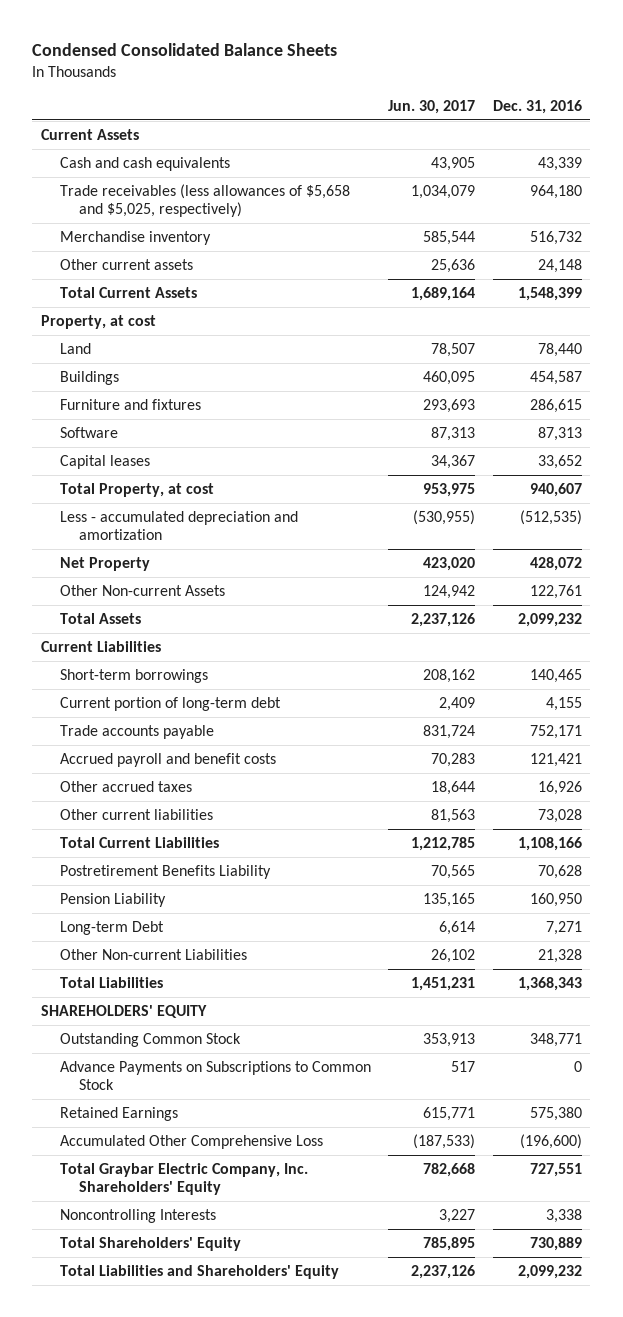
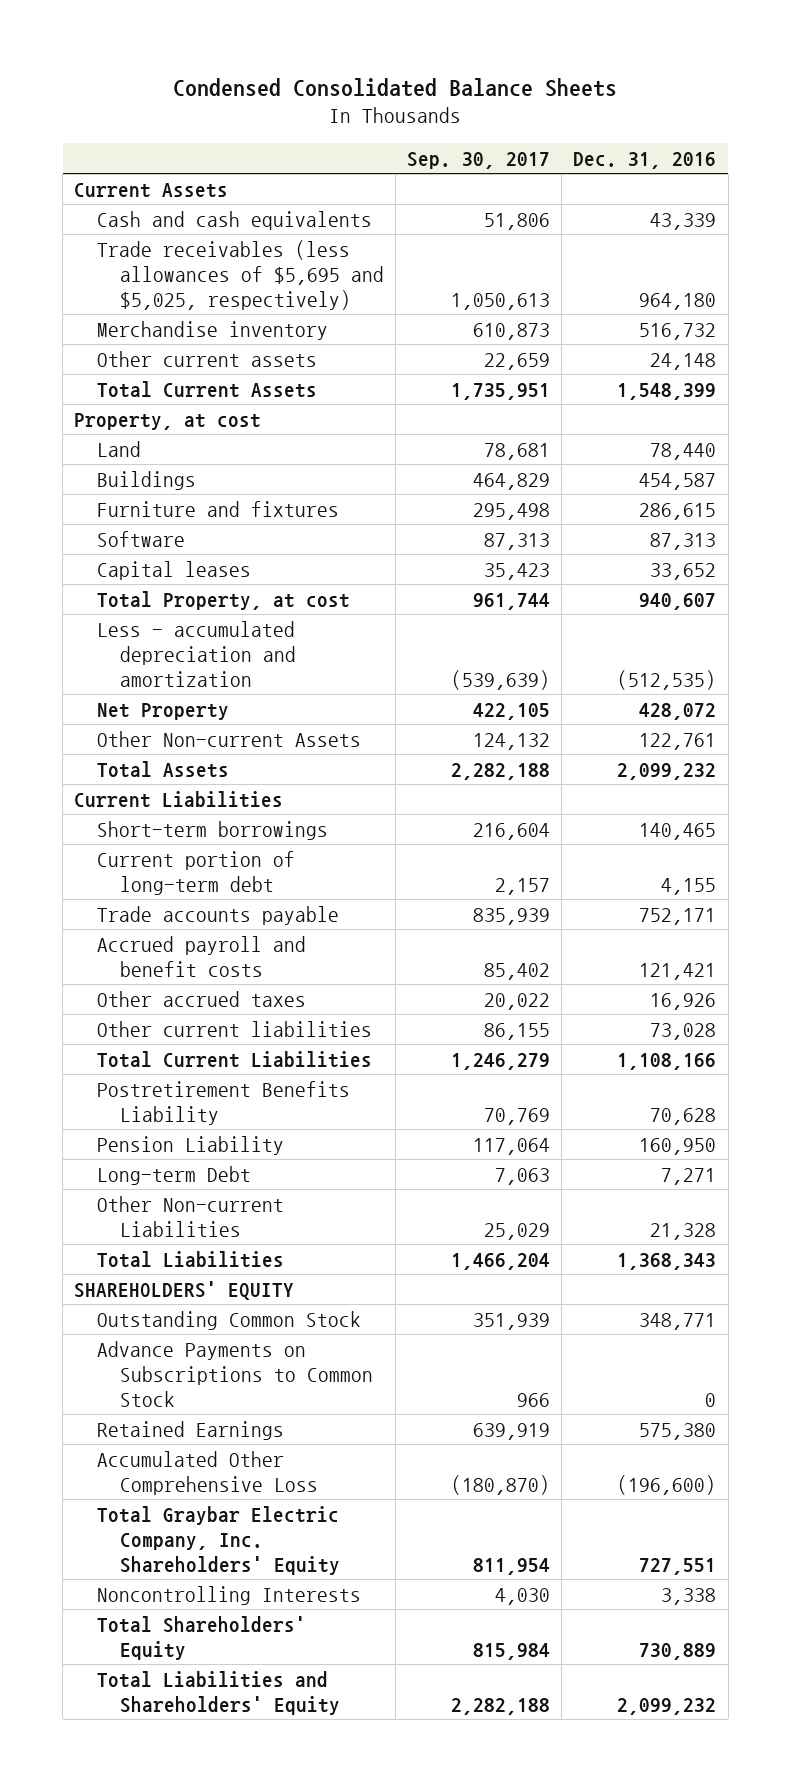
- | Jun. 30, 2017 | Dec. 31, 2016
+ | Sep. 30, 2017 | Dec. 31, 2016
- Trade receivables (less allowances of $5,658 and $5,025, respectively) | 1,034,079 | 964,180
+ Trade receivables (less allowances of $5,695 and $5,025, respectively) | 1,050,613 | 964,180

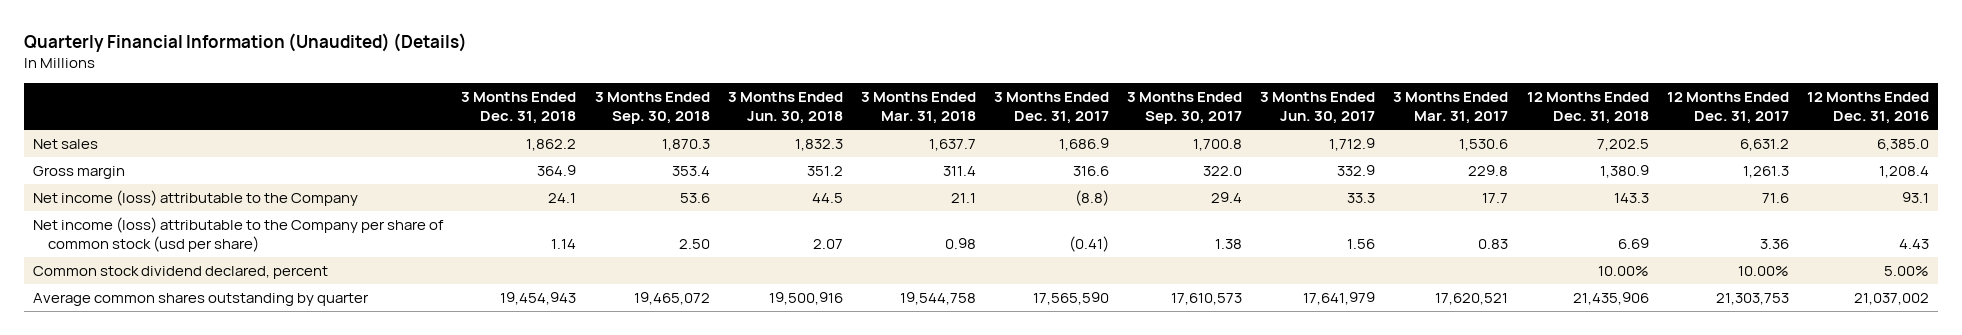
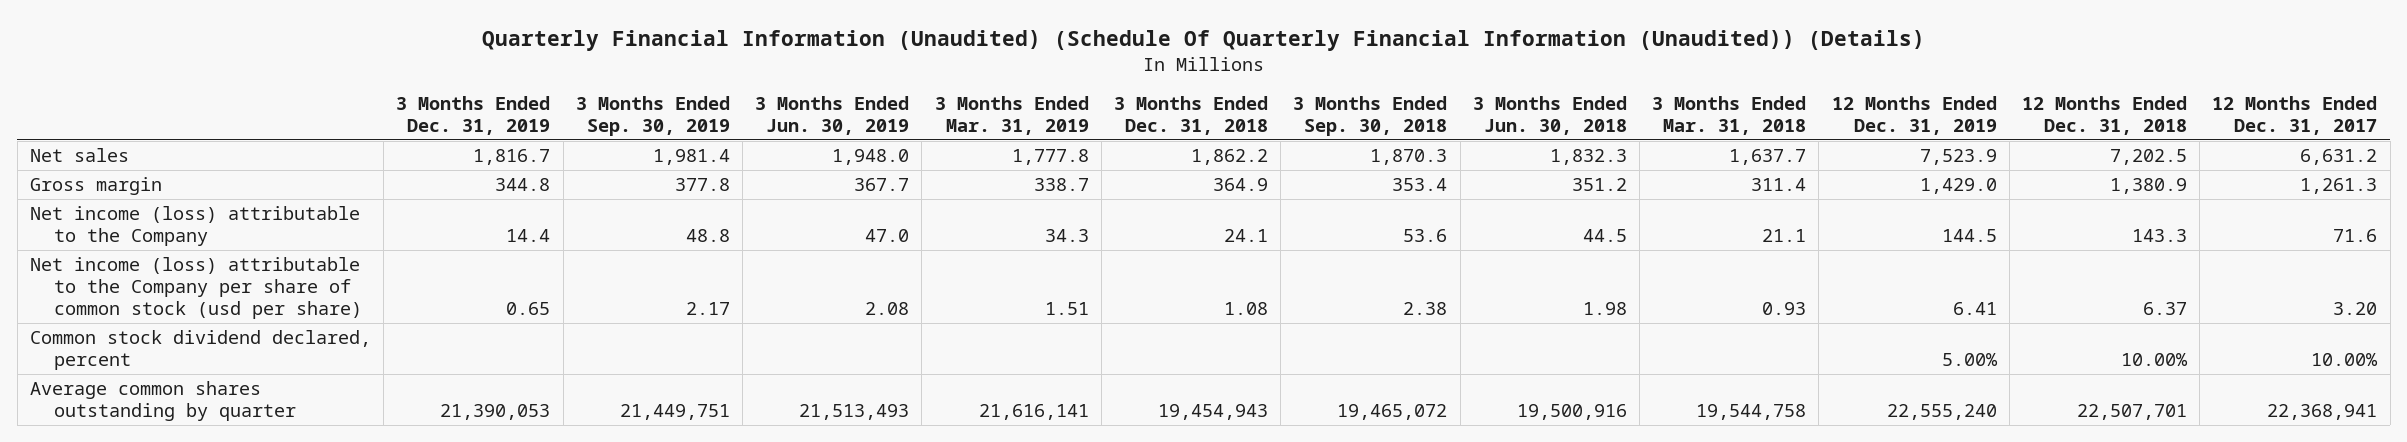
- Quarterly Financial Information (Unaudited) (Details)
+ Quarterly Financial Information (Unaudited) (Schedule Of Quarterly Financial Information (Unaudited)) (Details)
- | 3 Months Ended Dec. 31, 2018 | 3 Months Ended Sep. 30, 2018 | 3 Months Ended Jun. 30, 2018 | 3 Months Ended Mar. 31, 2018 | 3 Months Ended Dec. 31, 2017 | 3 Months Ended Sep. 30, 2017 | 3 Months Ended Jun. 30, 2017 | 3 Months Ended Mar. 31, 2017 | 12 Months Ended Dec. 31, 2018 | 12 Months Ended Dec. 31, 2017 | 12 Months Ended Dec. 31, 2016
+ | 3 Months Ended Dec. 31, 2019 | 3 Months Ended Sep. 30, 2019 | 3 Months Ended Jun. 30, 2019 | 3 Months Ended Mar. 31, 2019 | 3 Months Ended Dec. 31, 2018 | 3 Months Ended Sep. 30, 2018 | 3 Months Ended Jun. 30, 2018 | 3 Months Ended Mar. 31, 2018 | 12 Months Ended Dec. 31, 2019 | 12 Months Ended Dec. 31, 2018 | 12 Months Ended Dec. 31, 2017
- Net income (loss) attributable to the Company per share of common stock (usd per share) | 1.14 | 2.50 | 2.07 | 0.98 | (0.41) | 1.38 | 1.56 | 0.83 | 6.69 | 3.36 | 4.43
+ Net income (loss) attributable to the Company per share of common stock (usd per share) | 0.65 | 2.17 | 2.08 | 1.51 | 1.08 | 2.38 | 1.98 | 0.93 | 6.41 | 6.37 | 3.20
- Average common shares outstanding by quarter | 19,454,943 | 19,465,072 | 19,500,916 | 19,544,758 | 17,565,590 | 17,610,573 | 17,641,979 | 17,620,521 | 21,435,906 | 21,303,753 | 21,037,002
+ Average common shares outstanding by quarter | 21,390,053 | 21,449,751 | 21,513,493 | 21,616,141 | 19,454,943 | 19,465,072 | 19,500,916 | 19,544,758 | 22,555,240 | 22,507,701 | 22,368,941

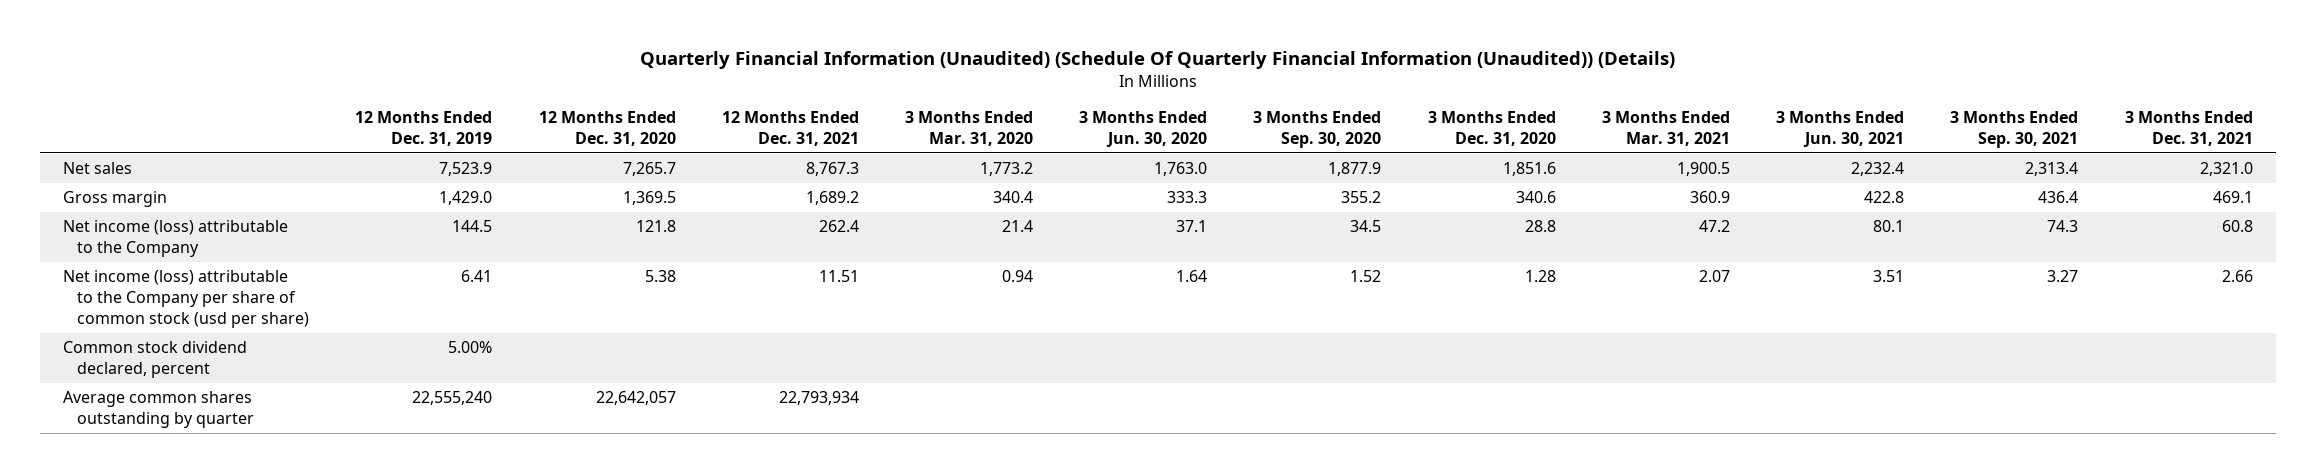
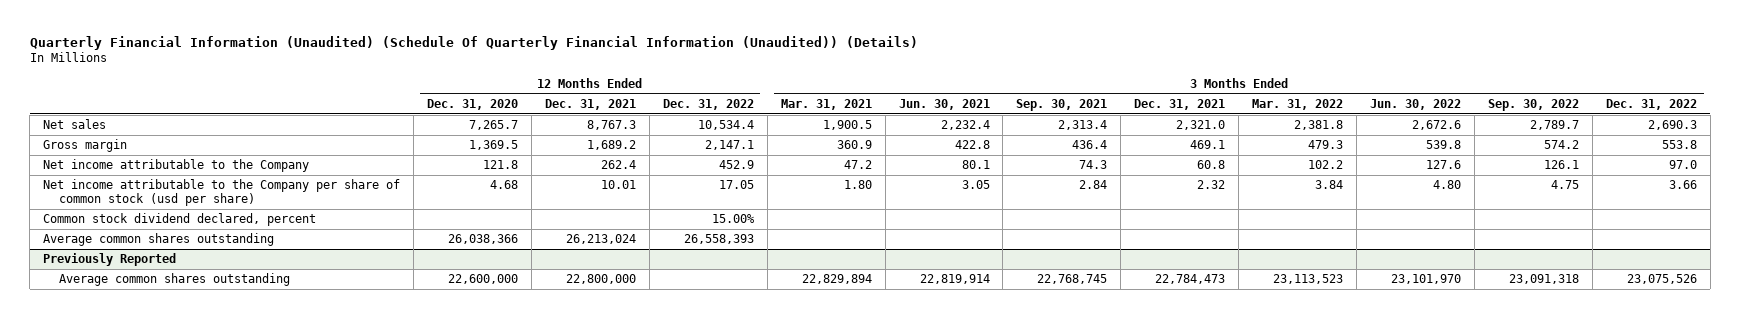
- | 12 Months Ended Dec. 31, 2019 | 12 Months Ended Dec. 31, 2020 | 12 Months Ended Dec. 31, 2021 | 3 Months Ended Mar. 31, 2020 | 3 Months Ended Jun. 30, 2020 | 3 Months Ended Sep. 30, 2020 | 3 Months Ended Dec. 31, 2020 | 3 Months Ended Mar. 31, 2021 | 3 Months Ended Jun. 30, 2021 | 3 Months Ended Sep. 30, 2021 | 3 Months Ended Dec. 31, 2021
+ | 12 Months Ended Dec. 31, 2020 | 12 Months Ended Dec. 31, 2021 | 12 Months Ended Dec. 31, 2022 | 3 Months Ended Mar. 31, 2021 | 3 Months Ended Jun. 30, 2021 | 3 Months Ended Sep. 30, 2021 | 3 Months Ended Dec. 31, 2021 | 3 Months Ended Mar. 31, 2022 | 3 Months Ended Jun. 30, 2022 | 3 Months Ended Sep. 30, 2022 | 3 Months Ended Dec. 31, 2022
- Net income (loss) attributable to the Company | 144.5 | 121.8 | 262.4 | 21.4 | 37.1 | 34.5 | 28.8 | 47.2 | 80.1 | 74.3 | 60.8
- Net income (loss) attributable to the Company per share of common stock (usd per share) | 6.41 | 5.38 | 11.51 | 0.94 | 1.64 | 1.52 | 1.28 | 2.07 | 3.51 | 3.27 | 2.66
+ Net income attributable to the Company | 121.8 | 262.4 | 452.9 | 47.2 | 80.1 | 74.3 | 60.8 | 102.2 | 127.6 | 126.1 | 97.0
+ Net income attributable to the Company per share of common stock (usd per share) | 4.68 | 10.01 | 17.05 | 1.80 | 3.05 | 2.84 | 2.32 | 3.84 | 4.80 | 4.75 | 3.66
- Average common shares outstanding by quarter | 22,555,240 | 22,642,057 | 22,793,934 | | | | | | | |
+ Average common shares outstanding | 26,038,366 | 26,213,024 | 26,558,393 | | | | | | | |
+ Previously Reported
+ Average common shares outstanding | 22,600,000 | 22,800,000 | | 22,829,894 | 22,819,914 | 22,768,745 | 22,784,473 | 23,113,523 | 23,101,970 | 23,091,318 | 23,075,526

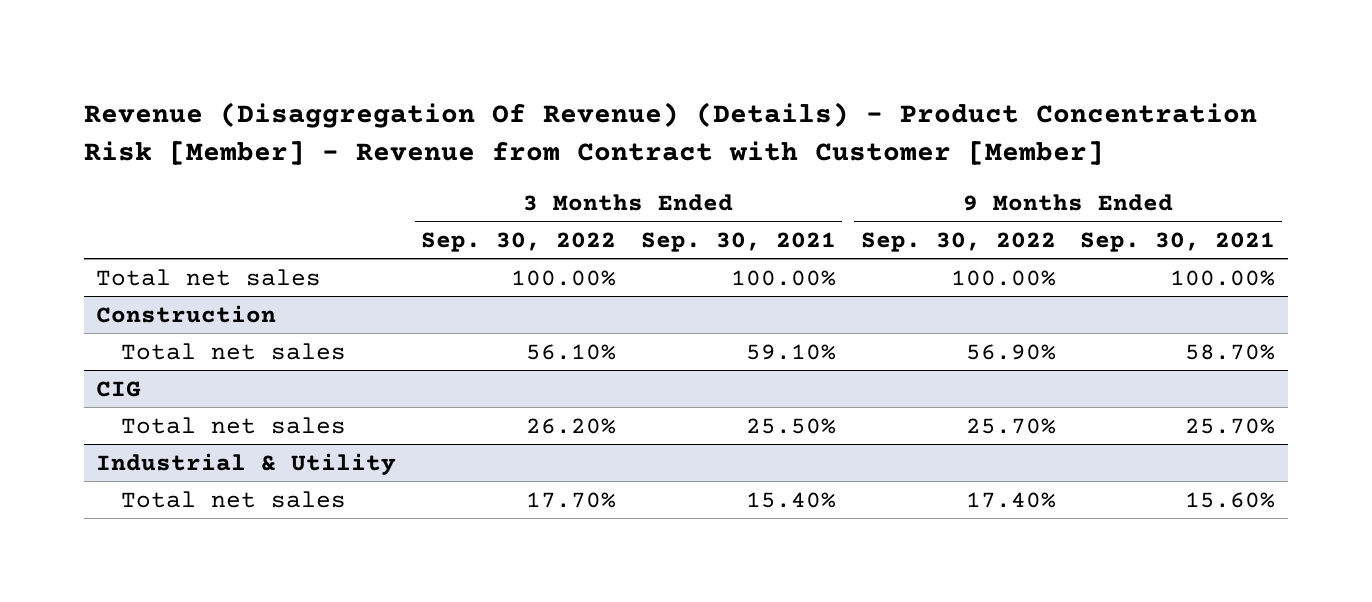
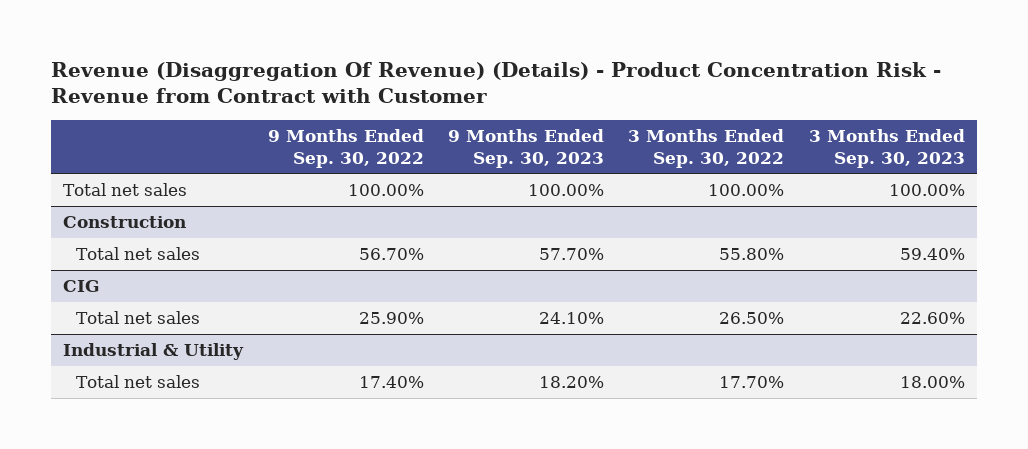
- Revenue (Disaggregation Of Revenue) (Details) - Product Concentration Risk [Member] - Revenue from Contract with Customer [Member]
+ Revenue (Disaggregation Of Revenue) (Details) - Product Concentration Risk - Revenue from Contract with Customer
- | 3 Months Ended Sep. 30, 2022 | 3 Months Ended Sep. 30, 2021 | 9 Months Ended Sep. 30, 2022 | 9 Months Ended Sep. 30, 2021
+ | 9 Months Ended Sep. 30, 2022 | 9 Months Ended Sep. 30, 2023 | 3 Months Ended Sep. 30, 2022 | 3 Months Ended Sep. 30, 2023
@ Construction
- Total net sales | 56.10% | 59.10% | 56.90% | 58.70%
+ Total net sales | 56.70% | 57.70% | 55.80% | 59.40%
@ CIG
- Total net sales | 26.20% | 25.50% | 25.70% | 25.70%
+ Total net sales | 25.90% | 24.10% | 26.50% | 22.60%

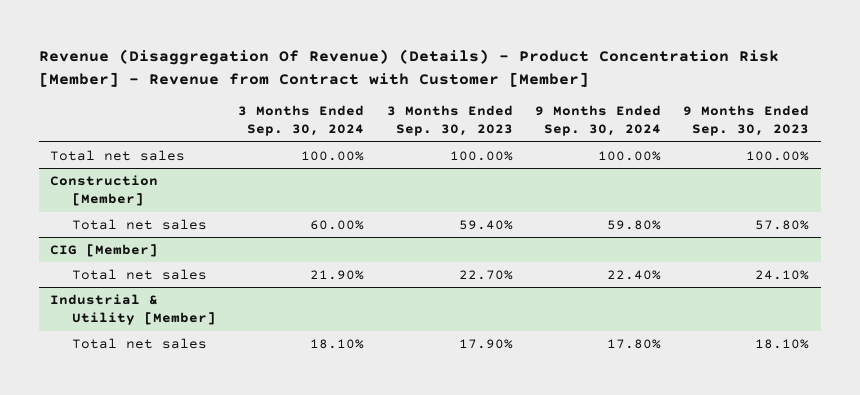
- Revenue (Disaggregation Of Revenue) (Details) - Product Concentration Risk - Revenue from Contract with Customer
+ Revenue (Disaggregation Of Revenue) (Details) - Product Concentration Risk [Member] - Revenue from Contract with Customer [Member]
- | 9 Months Ended Sep. 30, 2022 | 9 Months Ended Sep. 30, 2023 | 3 Months Ended Sep. 30, 2022 | 3 Months Ended Sep. 30, 2023
+ | 3 Months Ended Sep. 30, 2024 | 3 Months Ended Sep. 30, 2023 | 9 Months Ended Sep. 30, 2024 | 9 Months Ended Sep. 30, 2023
- Construction
- Total net sales | 56.70% | 57.70% | 55.80% | 59.40%
- CIG
- Total net sales | 25.90% | 24.10% | 26.50% | 22.60%
- Industrial & Utility
- Total net sales | 17.40% | 18.20% | 17.70% | 18.00%
+ Construction [Member]
+ Total net sales | 60.00% | 59.40% | 59.80% | 57.80%
+ CIG [Member]
+ Total net sales | 21.90% | 22.70% | 22.40% | 24.10%
+ Industrial & Utility [Member]
+ Total net sales | 18.10% | 17.90% | 17.80% | 18.10%

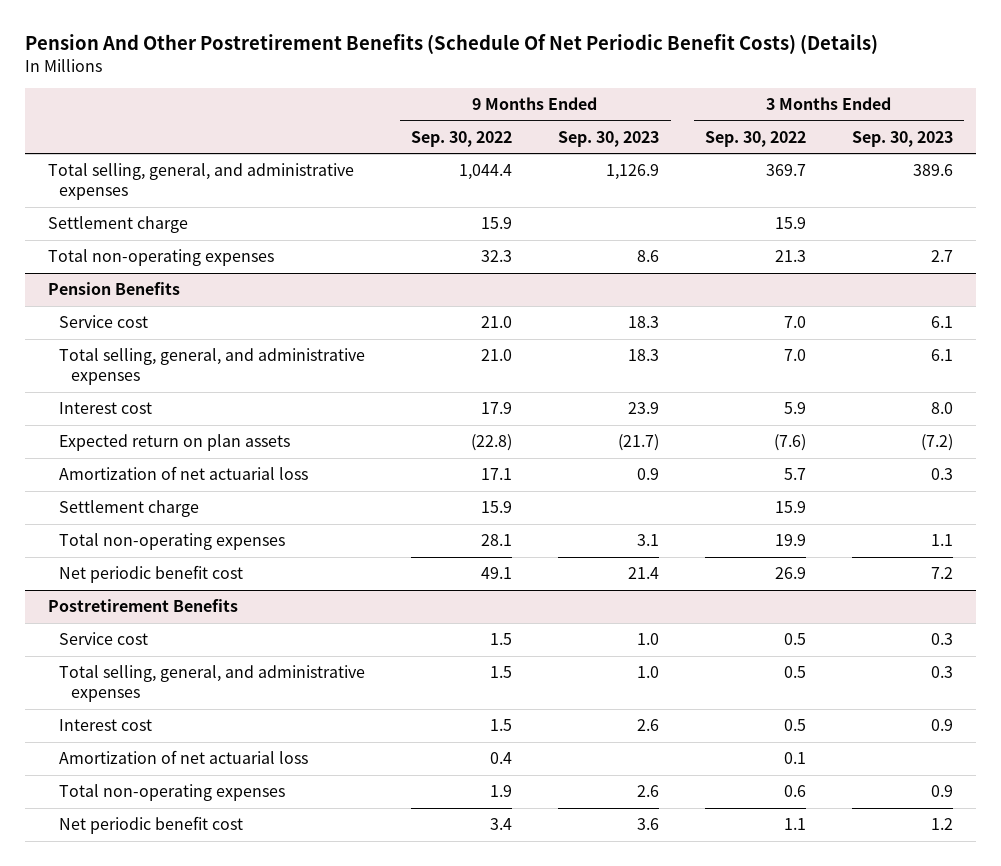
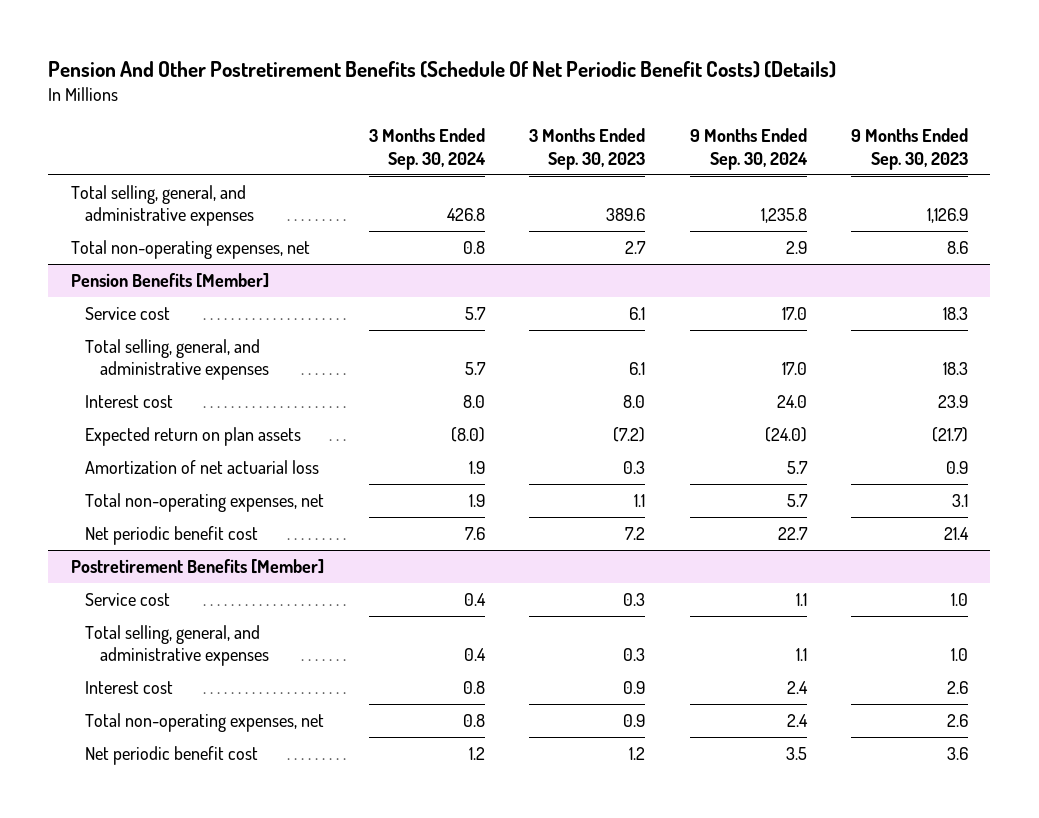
- | 9 Months Ended Sep. 30, 2022 | 9 Months Ended Sep. 30, 2023 | 3 Months Ended Sep. 30, 2022 | 3 Months Ended Sep. 30, 2023
+ | 3 Months Ended Sep. 30, 2024 | 3 Months Ended Sep. 30, 2023 | 9 Months Ended Sep. 30, 2024 | 9 Months Ended Sep. 30, 2023
- Settlement charge | 15.9 | | 15.9 |
- Total non-operating expenses | 32.3 | 8.6 | 21.3 | 2.7
- Pension Benefits
+ Total non-operating expenses, net | 0.8 | 2.7 | 2.9 | 8.6
+ Pension Benefits [Member]
- Settlement charge | 15.9 | | 15.9 |
- Total non-operating expenses | 28.1 | 3.1 | 19.9 | 1.1
+ Total non-operating expenses, net | 1.9 | 1.1 | 5.7 | 3.1
- Postretirement Benefits
+ Postretirement Benefits [Member]
- Amortization of net actuarial loss | 0.4 | | 0.1 |
- Total non-operating expenses | 1.9 | 2.6 | 0.6 | 0.9
+ Total non-operating expenses, net | 0.8 | 0.9 | 2.4 | 2.6

